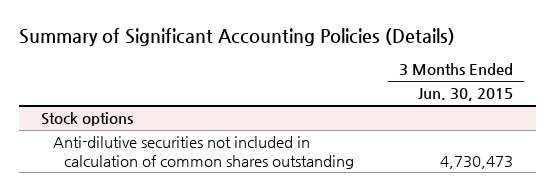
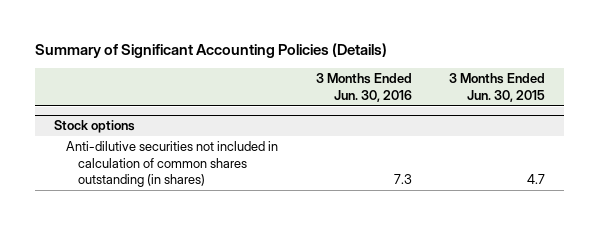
- | 3 Months Ended Jun. 30, 2015
+ | 3 Months Ended Jun. 30, 2016 | 3 Months Ended Jun. 30, 2015
@ Stock options
- Anti-dilutive securities not included in calculation of common shares outstanding | 4,730,473
+ Anti-dilutive securities not included in calculation of common shares outstanding (in shares) | 7.3 | 4.7

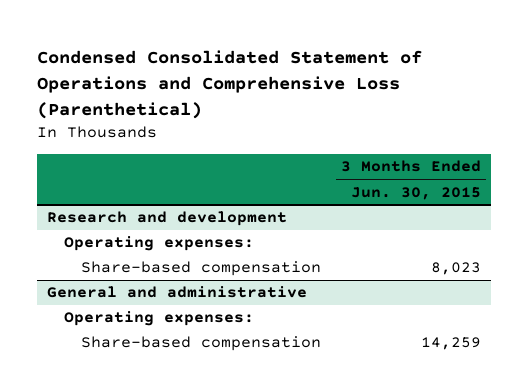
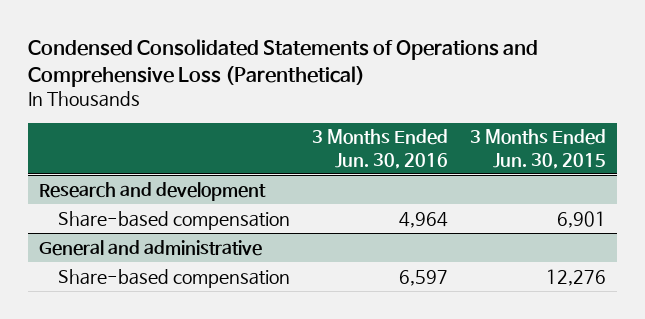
- Condensed Consolidated Statement of Operations and Comprehensive Loss (Parenthetical)
+ Condensed Consolidated Statements of Operations and Comprehensive Loss (Parenthetical)
- | 3 Months Ended Jun. 30, 2015
+ | 3 Months Ended Jun. 30, 2016 | 3 Months Ended Jun. 30, 2015
@ Research and development
- Operating expenses:
- Share-based compensation | 8,023
+ Share-based compensation | 4,964 | 6,901
@ General and administrative
- Operating expenses:
- Share-based compensation | 14,259
+ Share-based compensation | 6,597 | 12,276

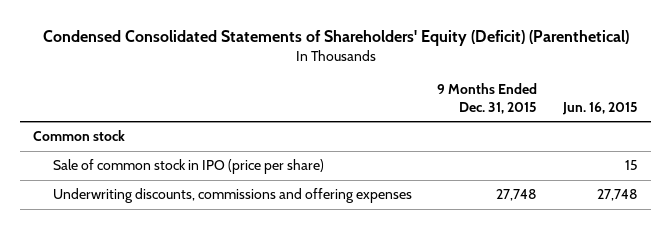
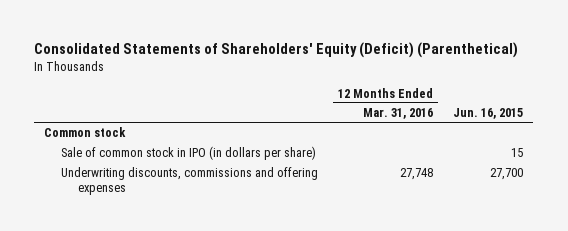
- Condensed Consolidated Statements of Shareholders' Equity (Deficit) (Parenthetical)
+ Consolidated Statements of Shareholders' Equity (Deficit) (Parenthetical)
- | 9 Months Ended Dec. 31, 2015 | Jun. 16, 2015
+ | 12 Months Ended Mar. 31, 2016 | Jun. 16, 2015
- Sale of common stock in IPO (price per share) | | 15
- Underwriting discounts, commissions and offering expenses | 27,748 | 27,748
+ Sale of common stock in IPO (in dollars per share) | | 15
+ Underwriting discounts, commissions and offering expenses | 27,748 | 27,700

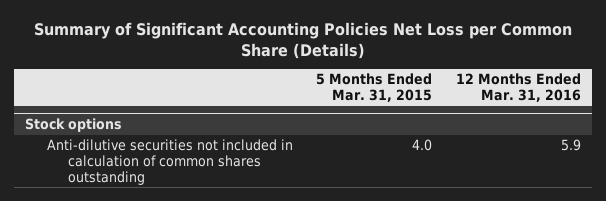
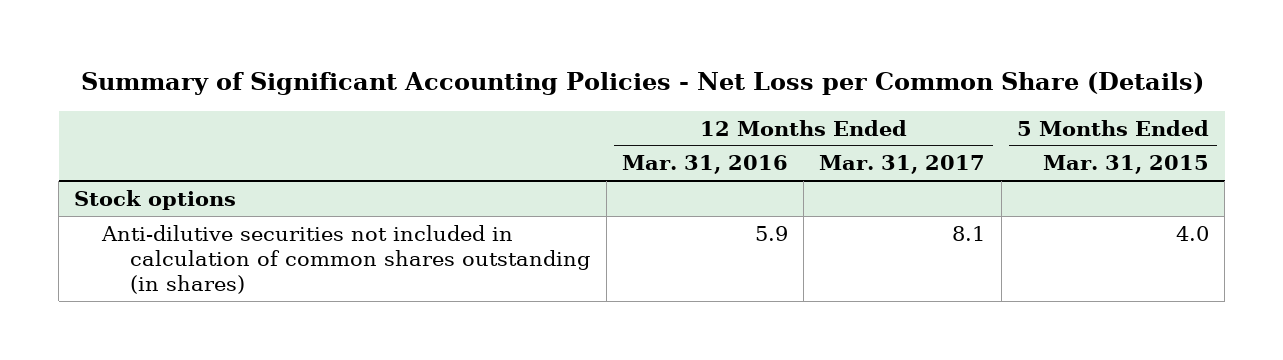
- Summary of Significant Accounting Policies Net Loss per Common Share (Details)
+ Summary of Significant Accounting Policies - Net Loss per Common Share (Details)
- | 5 Months Ended Mar. 31, 2015 | 12 Months Ended Mar. 31, 2016
+ | 12 Months Ended Mar. 31, 2016 | 12 Months Ended Mar. 31, 2017 | 5 Months Ended Mar. 31, 2015
@ Stock options
- Anti-dilutive securities not included in calculation of common shares outstanding | 4.0 | 5.9
+ Anti-dilutive securities not included in calculation of common shares outstanding (in shares) | 5.9 | 8.1 | 4.0

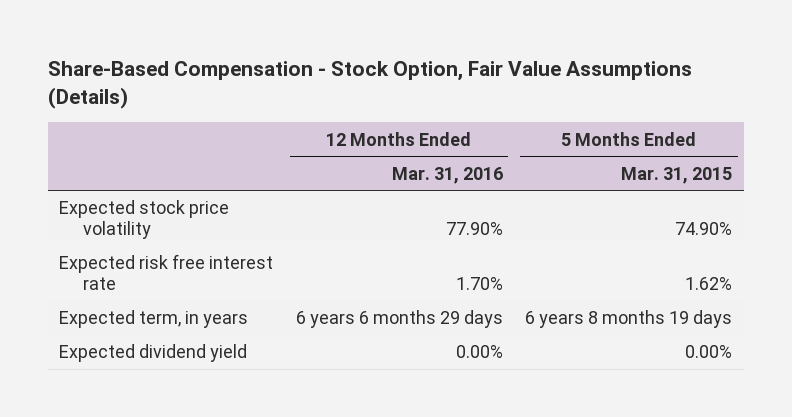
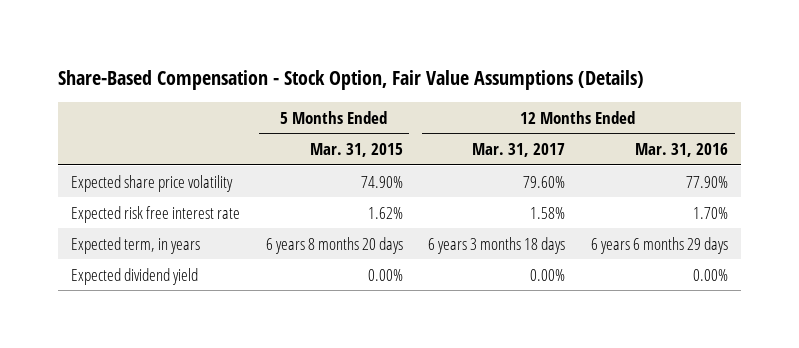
- | 12 Months Ended Mar. 31, 2016 | 5 Months Ended Mar. 31, 2015
+ | 5 Months Ended Mar. 31, 2015 | 12 Months Ended Mar. 31, 2017 | 12 Months Ended Mar. 31, 2016
- Expected stock price volatility | 77.90% | 74.90%
+ Expected share price volatility | 74.90% | 79.60% | 77.90%
- Expected term, in years | 6 years 6 months 29 days | 6 years 8 months 19 days
+ Expected term, in years | 6 years 8 months 20 days | 6 years 3 months 18 days | 6 years 6 months 29 days

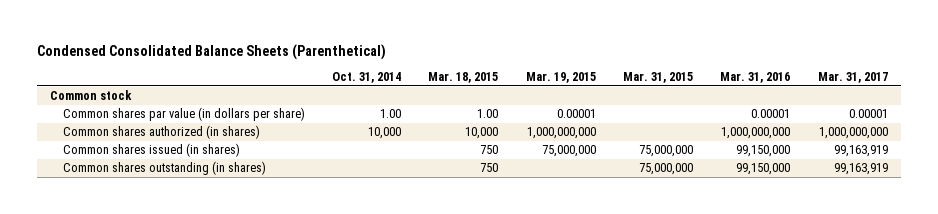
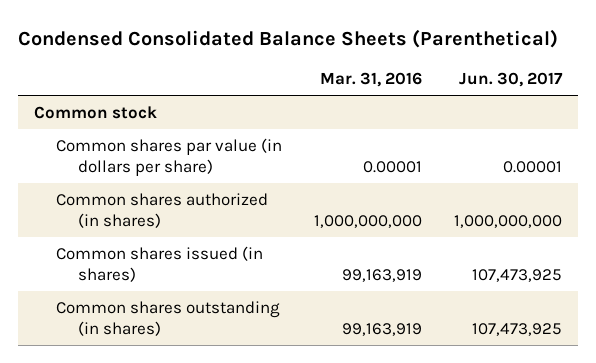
- | Oct. 31, 2014 | Mar. 18, 2015 | Mar. 19, 2015 | Mar. 31, 2015 | Mar. 31, 2016 | Mar. 31, 2017
+ | Mar. 31, 2016 | Jun. 30, 2017
- Common shares issued (in shares) | | 750 | 75,000,000 | 75,000,000 | 99,150,000 | 99,163,919
- Common shares outstanding (in shares) | | 750 | | 75,000,000 | 99,150,000 | 99,163,919
+ Common shares issued (in shares) | 99,163,919 | 107,473,925
+ Common shares outstanding (in shares) | 99,163,919 | 107,473,925

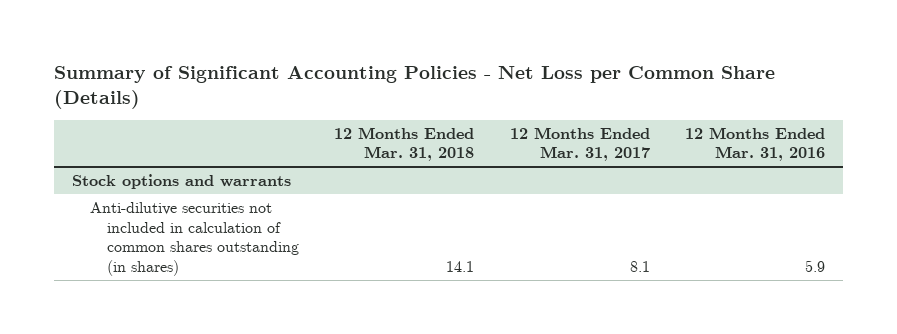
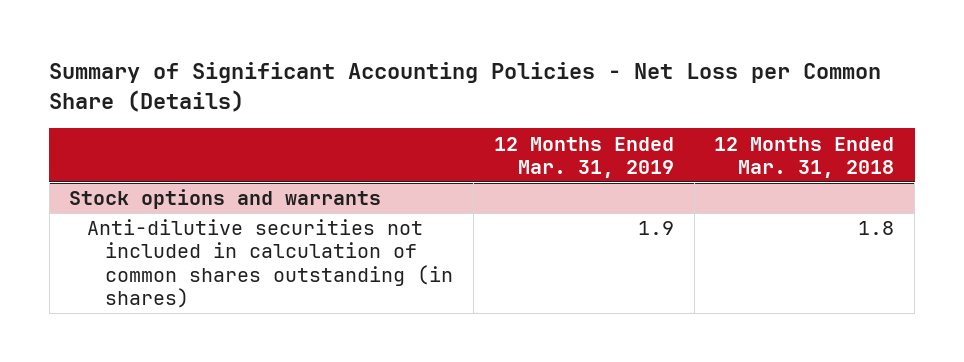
- | 12 Months Ended Mar. 31, 2018 | 12 Months Ended Mar. 31, 2017 | 12 Months Ended Mar. 31, 2016
+ | 12 Months Ended Mar. 31, 2019 | 12 Months Ended Mar. 31, 2018
@ Stock options and warrants
- Anti-dilutive securities not included in calculation of common shares outstanding (in shares) | 14.1 | 8.1 | 5.9
+ Anti-dilutive securities not included in calculation of common shares outstanding (in shares) | 1.9 | 1.8

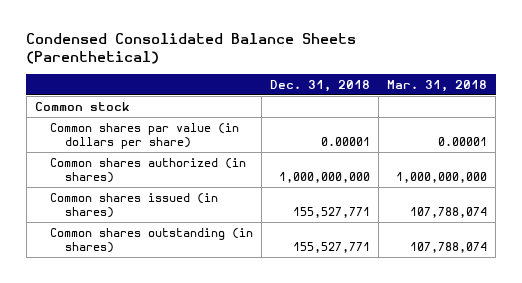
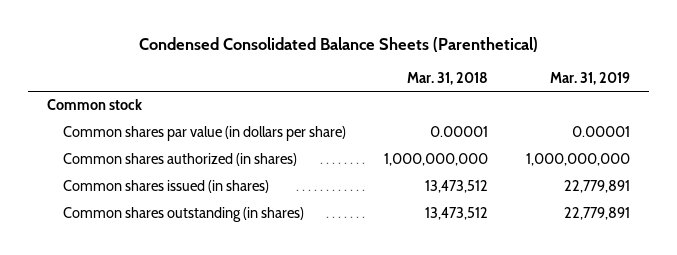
- | Dec. 31, 2018 | Mar. 31, 2018
+ | Mar. 31, 2018 | Mar. 31, 2019
- Common shares issued (in shares) | 155,527,771 | 107,788,074
- Common shares outstanding (in shares) | 155,527,771 | 107,788,074
+ Common shares issued (in shares) | 13,473,512 | 22,779,891
+ Common shares outstanding (in shares) | 13,473,512 | 22,779,891

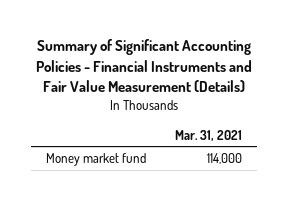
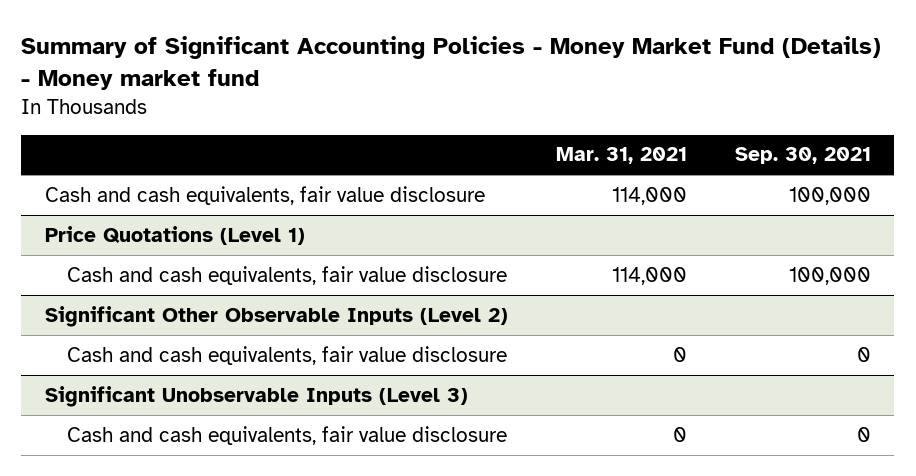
- Summary of Significant Accounting Policies - Financial Instruments and Fair Value Measurement (Details)
+ Summary of Significant Accounting Policies - Money Market Fund (Details) - Money market fund
- | Mar. 31, 2021
+ | Mar. 31, 2021 | Sep. 30, 2021
- Money market fund | 114,000
+ Cash and cash equivalents, fair value disclosure | 114,000 | 100,000
+ Price Quotations (Level 1)
+ Cash and cash equivalents, fair value disclosure | 114,000 | 100,000
+ Significant Other Observable Inputs (Level 2)
+ Cash and cash equivalents, fair value disclosure | 0 | 0
+ Significant Unobservable Inputs (Level 3)
+ Cash and cash equivalents, fair value disclosure | 0 | 0

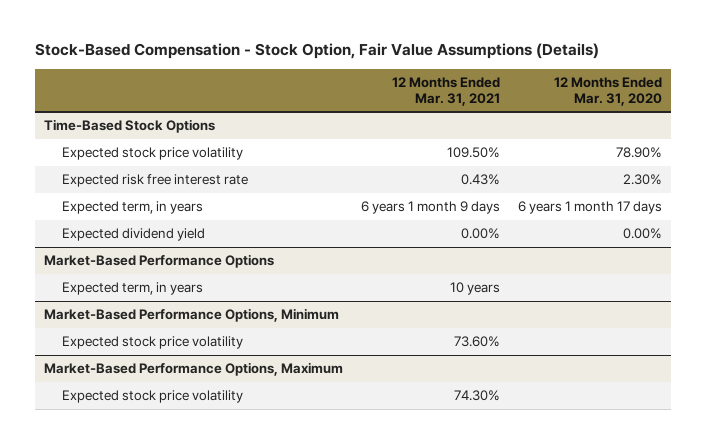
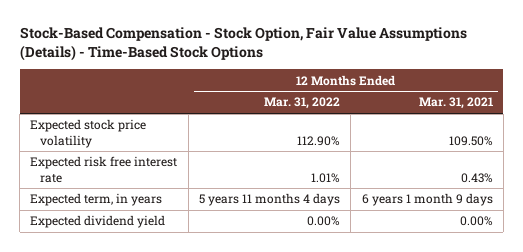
- Stock-Based Compensation - Stock Option, Fair Value Assumptions (Details)
+ Stock-Based Compensation - Stock Option, Fair Value Assumptions (Details) - Time-Based Stock Options
- | 12 Months Ended Mar. 31, 2021 | 12 Months Ended Mar. 31, 2020
+ | 12 Months Ended Mar. 31, 2022 | 12 Months Ended Mar. 31, 2021
- Time-Based Stock Options
- Market-Based Performance Options
- Expected term, in years | 10 years |
- Market-Based Performance Options, Minimum
- Expected stock price volatility | 73.60% |
- Market-Based Performance Options, Maximum
- Expected stock price volatility | 74.30% |

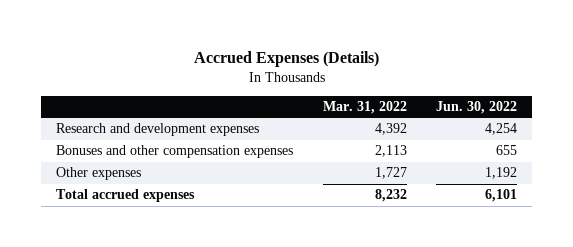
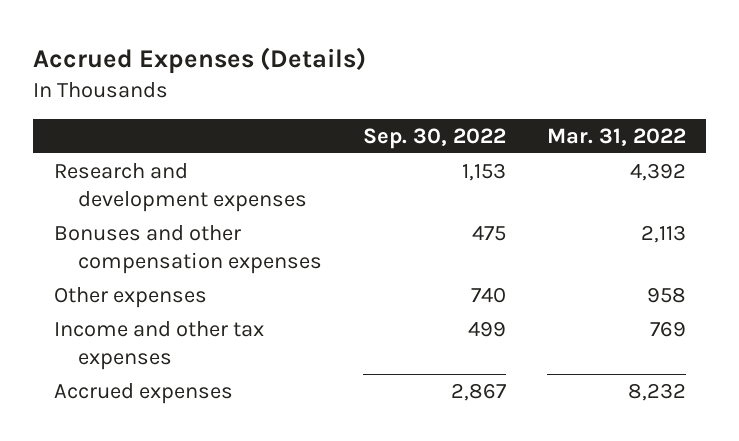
- | Mar. 31, 2022 | Jun. 30, 2022
+ | Sep. 30, 2022 | Mar. 31, 2022
- Other expenses | 1,727 | 1,192
- Total accrued expenses | 8,232 | 6,101
+ Other expenses | 740 | 958
+ Income and other tax expenses | 499 | 769
+ Accrued expenses | 2,867 | 8,232

